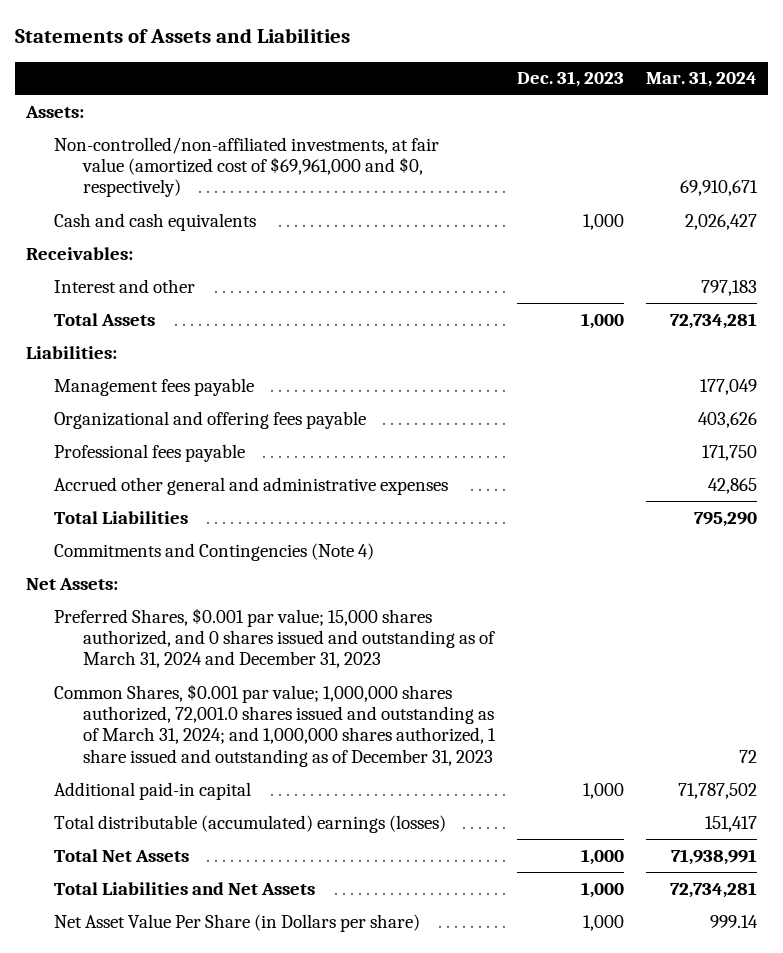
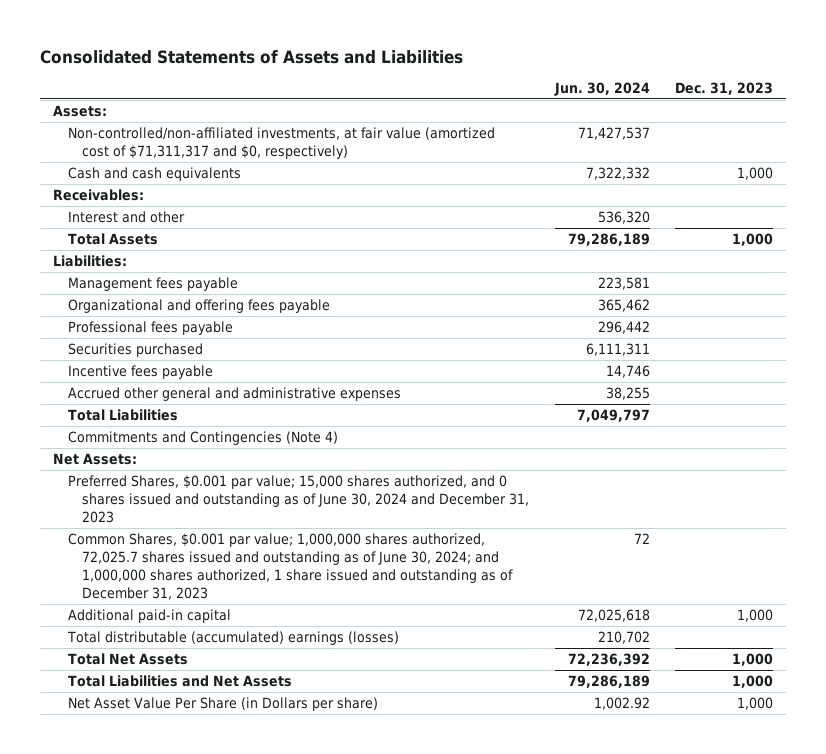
- Statements of Assets and Liabilities
+ Consolidated Statements of Assets and Liabilities
- | Dec. 31, 2023 | Mar. 31, 2024
+ | Jun. 30, 2024 | Dec. 31, 2023
- Non-controlled/non-affiliated investments, at fair value (amortized cost of $69,961,000 and $0, respectively) | | 69,910,671
+ Non-controlled/non-affiliated investments, at fair value (amortized cost of $71,311,317 and $0, respectively) | 71,427,537 |
+ Securities purchased | 6,111,311 |
+ Incentive fees payable | 14,746 |
- Preferred Shares, $0.001 par value; 15,000 shares authorized, and 0 shares issued and outstanding as of March 31, 2024 and December 31, 2023
- Common Shares, $0.001 par value; 1,000,000 shares authorized, 72,001.0 shares issued and outstanding as of March 31, 2024; and 1,000,000 shares authorized, 1 share issued and outstanding as of December 31, 2023 | | 72
+ Preferred Shares, $0.001 par value; 15,000 shares authorized, and 0 shares issued and outstanding as of June 30, 2024 and December 31, 2023
+ Common Shares, $0.001 par value; 1,000,000 shares authorized, 72,025.7 shares issued and outstanding as of June 30, 2024; and 1,000,000 shares authorized, 1 share issued and outstanding as of December 31, 2023 | 72 |

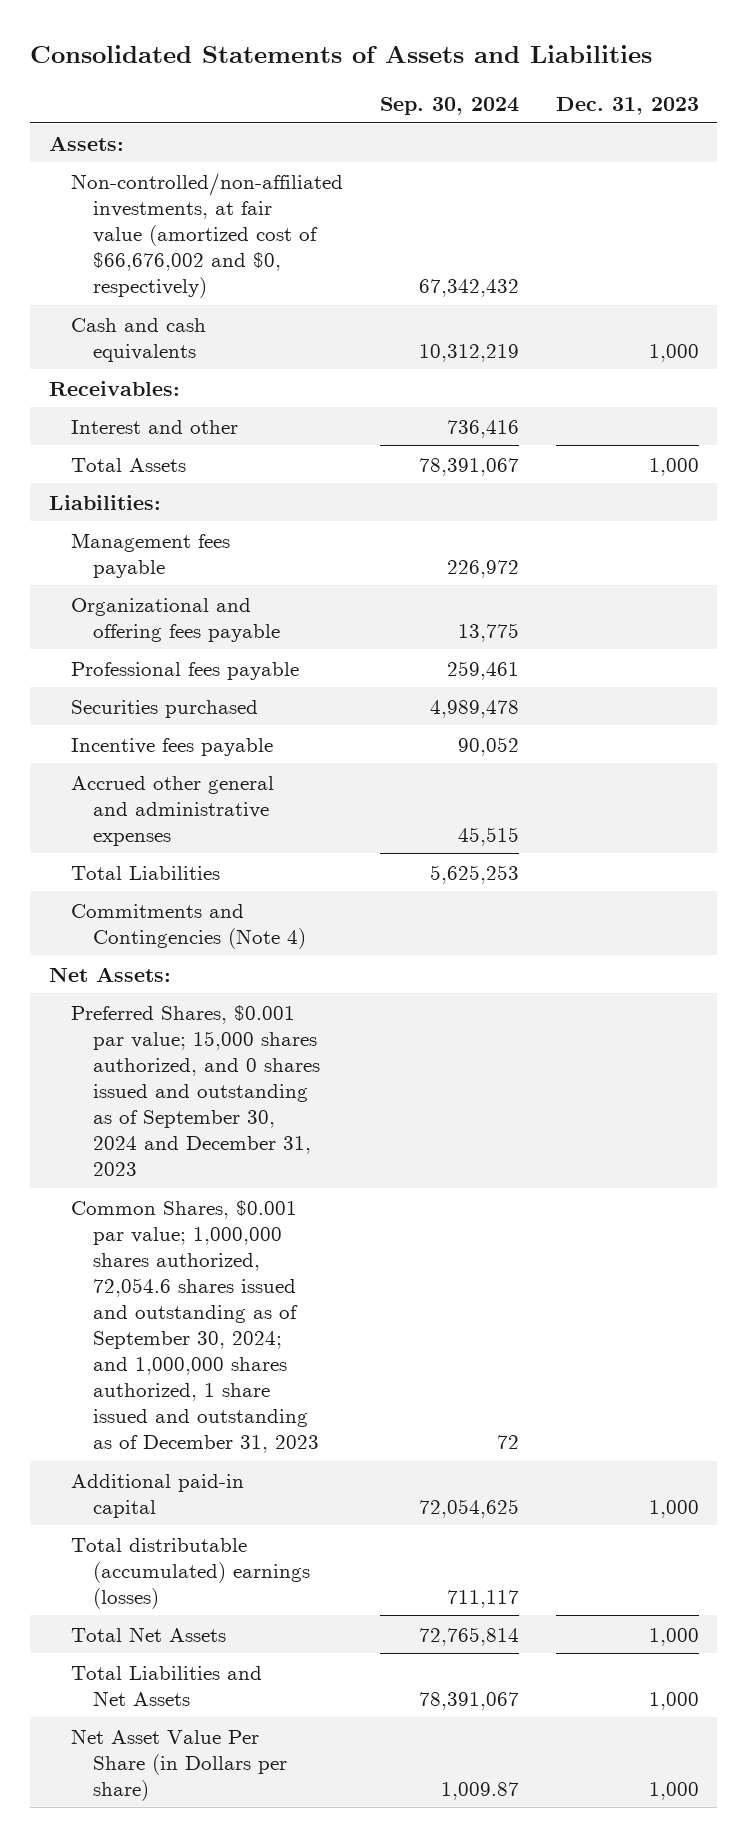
- | Jun. 30, 2024 | Dec. 31, 2023
+ | Sep. 30, 2024 | Dec. 31, 2023
- Non-controlled/non-affiliated investments, at fair value (amortized cost of $71,311,317 and $0, respectively) | 71,427,537 |
+ Non-controlled/non-affiliated investments, at fair value (amortized cost of $66,676,002 and $0, respectively) | 67,342,432 |
- Preferred Shares, $0.001 par value; 15,000 shares authorized, and 0 shares issued and outstanding as of June 30, 2024 and December 31, 2023
- Common Shares, $0.001 par value; 1,000,000 shares authorized, 72,025.7 shares issued and outstanding as of June 30, 2024; and 1,000,000 shares authorized, 1 share issued and outstanding as of December 31, 2023 | 72 |
+ Preferred Shares, $0.001 par value; 15,000 shares authorized, and 0 shares issued and outstanding as of September 30, 2024 and December 31, 2023
+ Common Shares, $0.001 par value; 1,000,000 shares authorized, 72,054.6 shares issued and outstanding as of September 30, 2024; and 1,000,000 shares authorized, 1 share issued and outstanding as of December 31, 2023 | 72 |

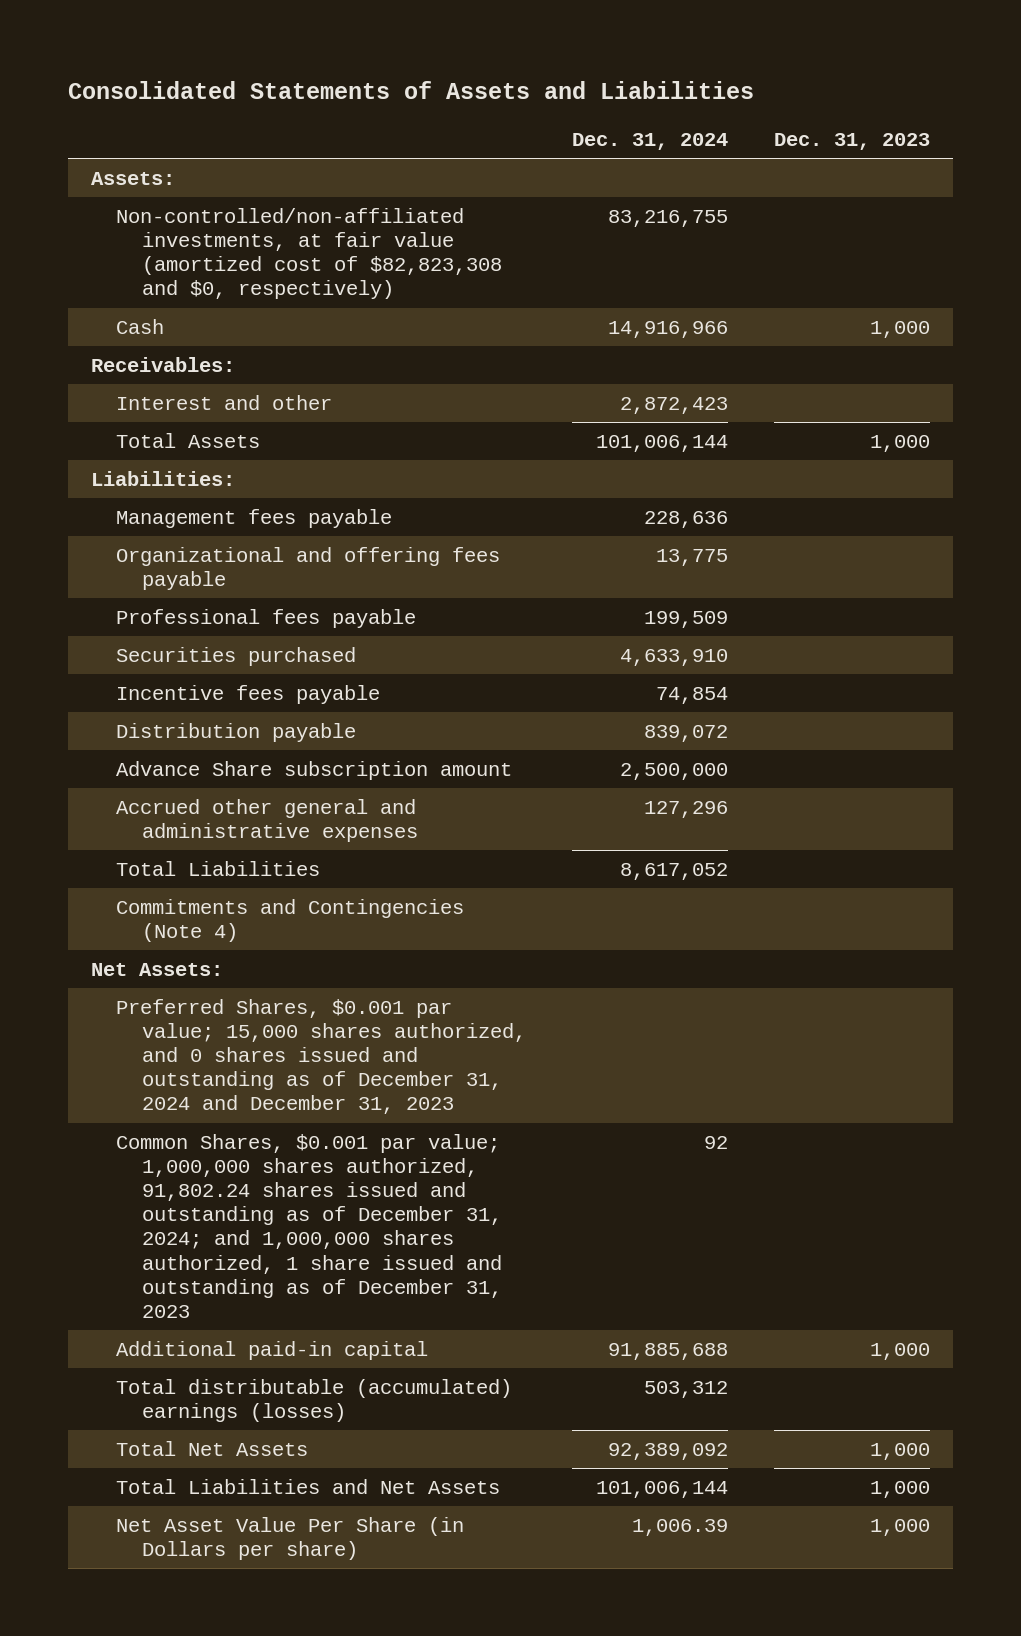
- | Sep. 30, 2024 | Dec. 31, 2023
+ | Dec. 31, 2024 | Dec. 31, 2023
- Non-controlled/non-affiliated investments, at fair value (amortized cost of $66,676,002 and $0, respectively) | 67,342,432 |
- Cash and cash equivalents | 10,312,219 | 1,000
+ Non-controlled/non-affiliated investments, at fair value (amortized cost of $82,823,308 and $0, respectively) | 83,216,755 |
+ Cash | 14,916,966 | 1,000
+ Distribution payable | 839,072 |
+ Advance Share subscription amount | 2,500,000 |
- Preferred Shares, $0.001 par value; 15,000 shares authorized, and 0 shares issued and outstanding as of September 30, 2024 and December 31, 2023
- Common Shares, $0.001 par value; 1,000,000 shares authorized, 72,054.6 shares issued and outstanding as of September 30, 2024; and 1,000,000 shares authorized, 1 share issued and outstanding as of December 31, 2023 | 72 |
+ Preferred Shares, $0.001 par value; 15,000 shares authorized, and 0 shares issued and outstanding as of December 31, 2024 and December 31, 2023
+ Common Shares, $0.001 par value; 1,000,000 shares authorized, 91,802.24 shares issued and outstanding as of December 31, 2024; and 1,000,000 shares authorized, 1 share issued and outstanding as of December 31, 2023 | 92 |

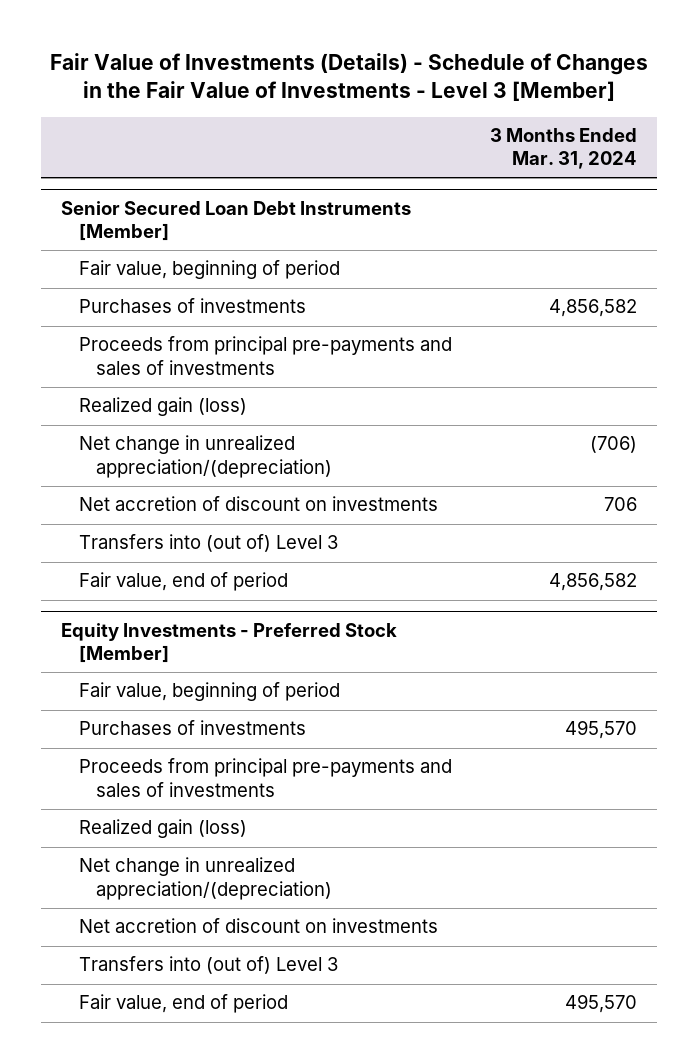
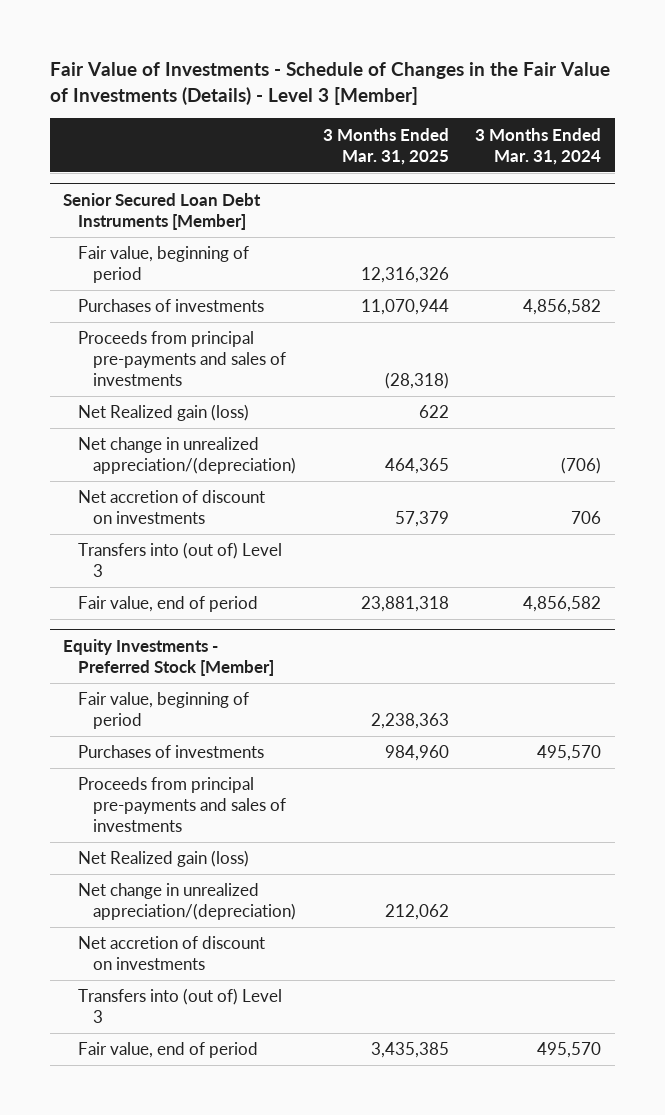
- Fair Value of Investments (Details) - Schedule of Changes in the Fair Value of Investments - Level 3 [Member]
+ Fair Value of Investments - Schedule of Changes in the Fair Value of Investments (Details) - Level 3 [Member]
- | 3 Months Ended Mar. 31, 2024
+ | 3 Months Ended Mar. 31, 2025 | 3 Months Ended Mar. 31, 2024
@ Senior Secured Loan Debt Instruments [Member]
- Realized gain (loss)
+ Net Realized gain (loss) | 622 |
@ Equity Investments - Preferred Stock [Member]
- Realized gain (loss)
+ Net Realized gain (loss)

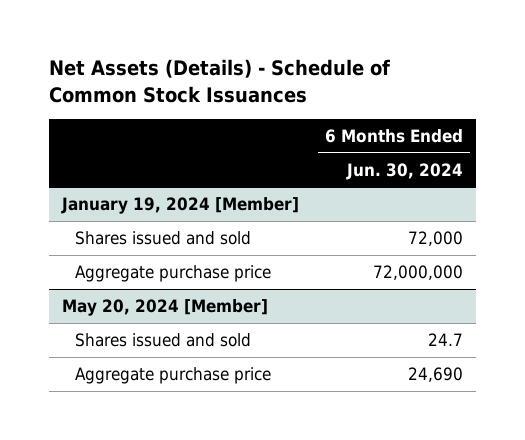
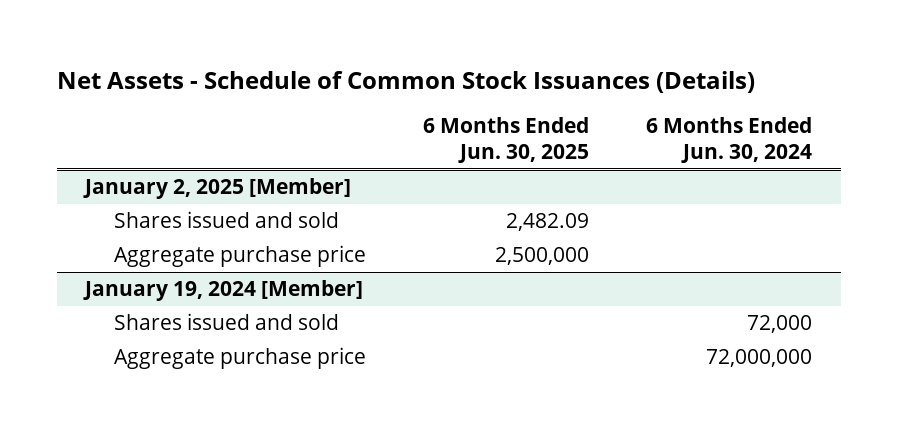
- Net Assets (Details) - Schedule of Common Stock Issuances
+ Net Assets - Schedule of Common Stock Issuances (Details)
- | 6 Months Ended Jun. 30, 2024
+ | 6 Months Ended Jun. 30, 2025 | 6 Months Ended Jun. 30, 2024
+ January 2, 2025 [Member]
+ Shares issued and sold | 2,482.09 |
+ Aggregate purchase price | 2,500,000 |
- May 20, 2024 [Member]
- Shares issued and sold | 24.7
- Aggregate purchase price | 24,690

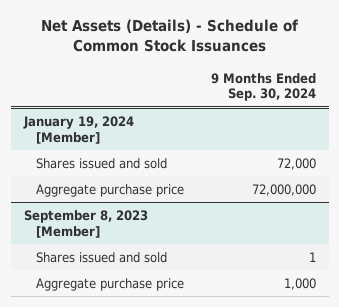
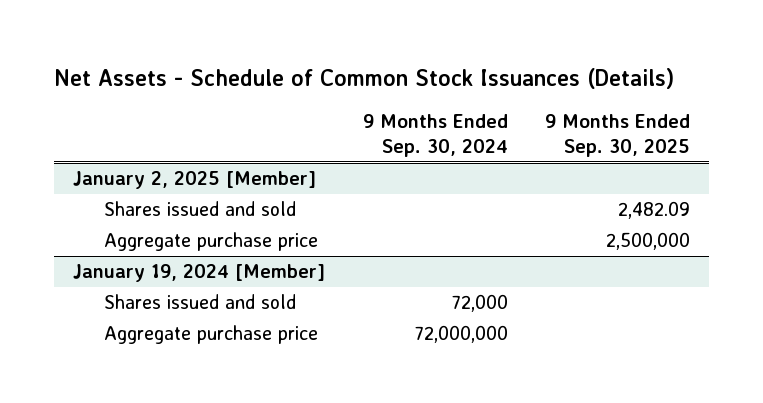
- Net Assets (Details) - Schedule of Common Stock Issuances
+ Net Assets - Schedule of Common Stock Issuances (Details)
- | 9 Months Ended Sep. 30, 2024
+ | 9 Months Ended Sep. 30, 2024 | 9 Months Ended Sep. 30, 2025
+ January 2, 2025 [Member]
+ Shares issued and sold | | 2,482.09
+ Aggregate purchase price | | 2,500,000
- September 8, 2023 [Member]
- Shares issued and sold | 1
- Aggregate purchase price | 1,000

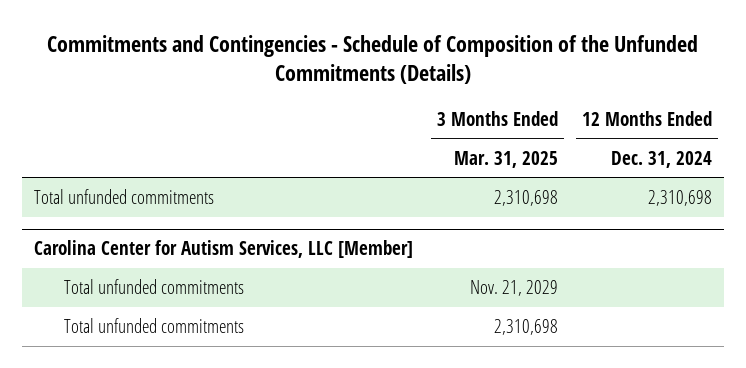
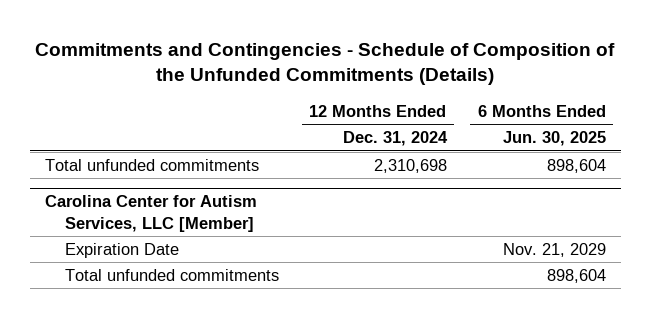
- | 3 Months Ended Mar. 31, 2025 | 12 Months Ended Dec. 31, 2024
+ | 12 Months Ended Dec. 31, 2024 | 6 Months Ended Jun. 30, 2025
@ Carolina Center for Autism Services, LLC [Member]
- Total unfunded commitments | Nov. 21, 2029 |
+ Expiration Date | | Nov. 21, 2029

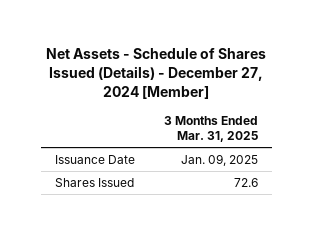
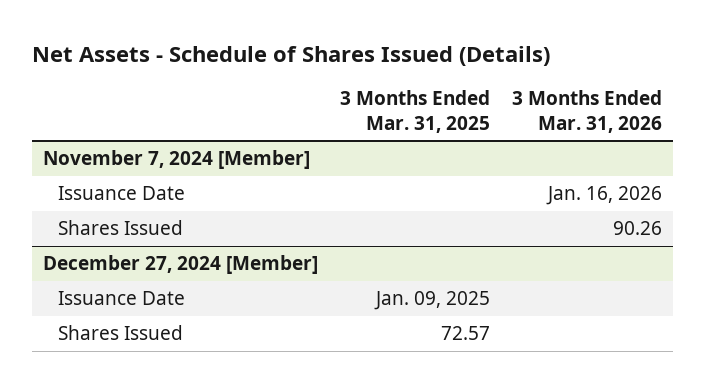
- Net Assets - Schedule of Shares Issued (Details) - December 27, 2024 [Member]
+ Net Assets - Schedule of Shares Issued (Details)
- | 3 Months Ended Mar. 31, 2025
+ | 3 Months Ended Mar. 31, 2025 | 3 Months Ended Mar. 31, 2026
+ November 7, 2024 [Member]
+ Issuance Date | | Jan. 16, 2026
+ Shares Issued | | 90.26
+ December 27, 2024 [Member]
- Shares Issued | 72.6
+ Shares Issued | 72.57 |

